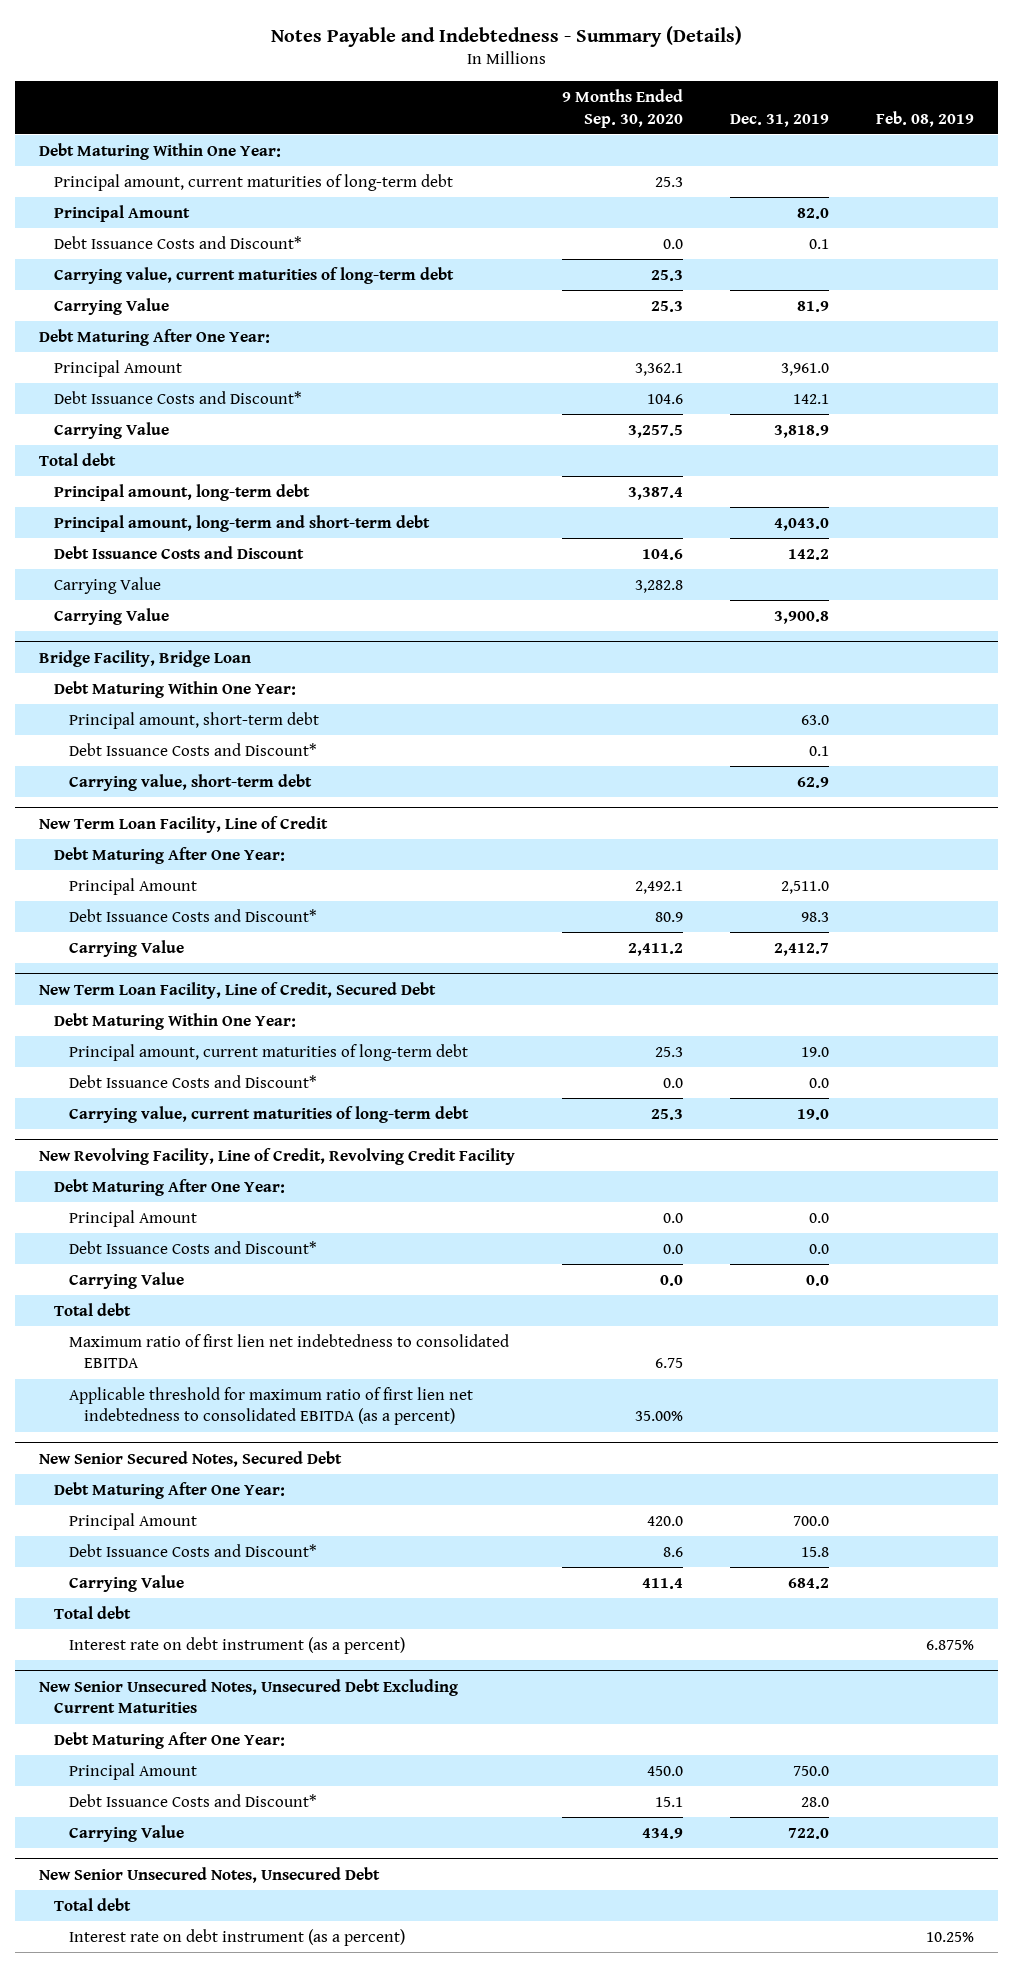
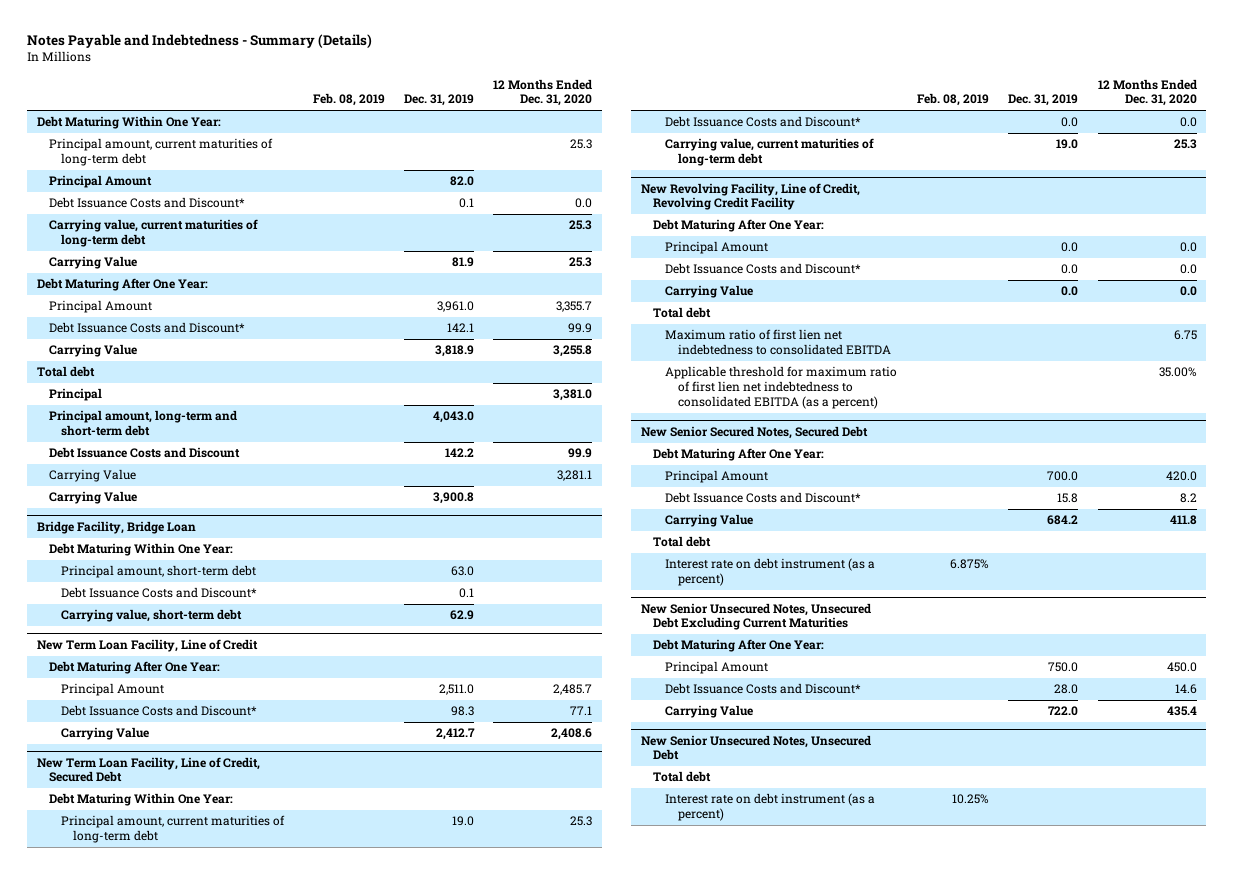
- | 9 Months Ended Sep. 30, 2020 | Dec. 31, 2019 | Feb. 08, 2019
+ | Feb. 08, 2019 | Dec. 31, 2019 | 12 Months Ended Dec. 31, 2020
- Principal amount, long-term debt | 3,387.4 | |
+ Principal | | | 3,381.0

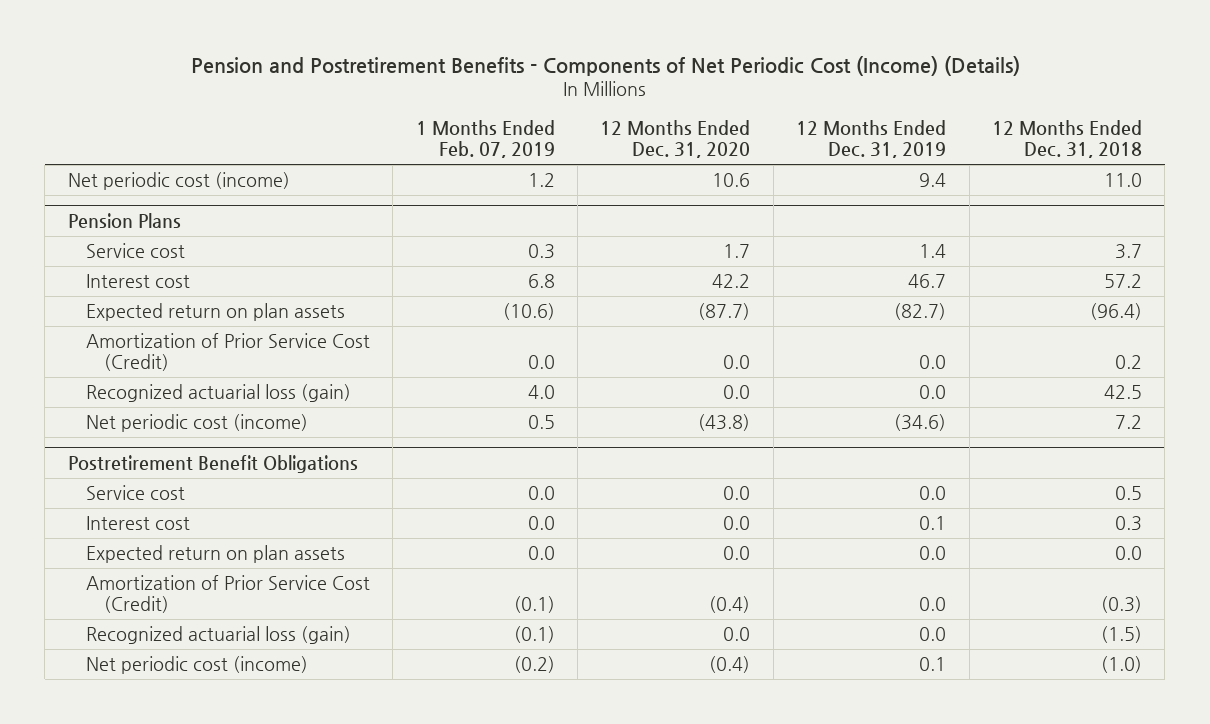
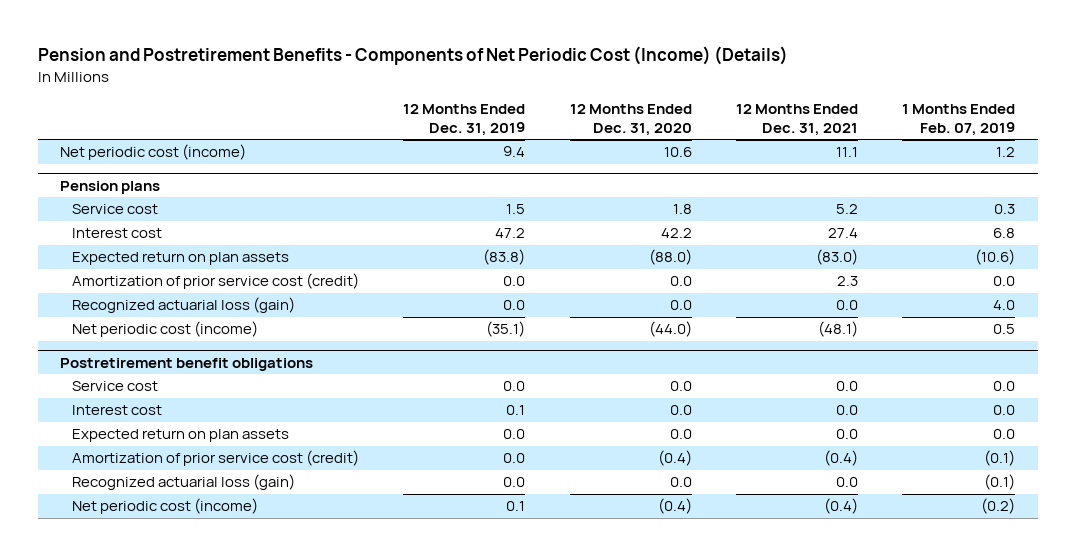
- | 1 Months Ended Feb. 07, 2019 | 12 Months Ended Dec. 31, 2020 | 12 Months Ended Dec. 31, 2019 | 12 Months Ended Dec. 31, 2018
+ | 12 Months Ended Dec. 31, 2019 | 12 Months Ended Dec. 31, 2020 | 12 Months Ended Dec. 31, 2021 | 1 Months Ended Feb. 07, 2019
- Pension Plans
- Service cost | 0.3 | 1.7 | 1.4 | 3.7
- Interest cost | 6.8 | 42.2 | 46.7 | 57.2
- Expected return on plan assets | (10.6) | (87.7) | (82.7) | (96.4)
- Amortization of Prior Service Cost (Credit) | 0.0 | 0.0 | 0.0 | 0.2
+ Pension plans
+ Service cost | 1.5 | 1.8 | 5.2 | 0.3
+ Interest cost | 47.2 | 42.2 | 27.4 | 6.8
+ Expected return on plan assets | (83.8) | (88.0) | (83.0) | (10.6)
+ Amortization of prior service cost (credit) | 0.0 | 0.0 | 2.3 | 0.0
- Net periodic cost (income) | 0.5 | (43.8) | (34.6) | 7.2
- Postretirement Benefit Obligations
+ Net periodic cost (income) | (35.1) | (44.0) | (48.1) | 0.5
+ Postretirement benefit obligations
- Amortization of Prior Service Cost (Credit) | (0.1) | (0.4) | 0.0 | (0.3)
+ Amortization of prior service cost (credit) | 0.0 | (0.4) | (0.4) | (0.1)

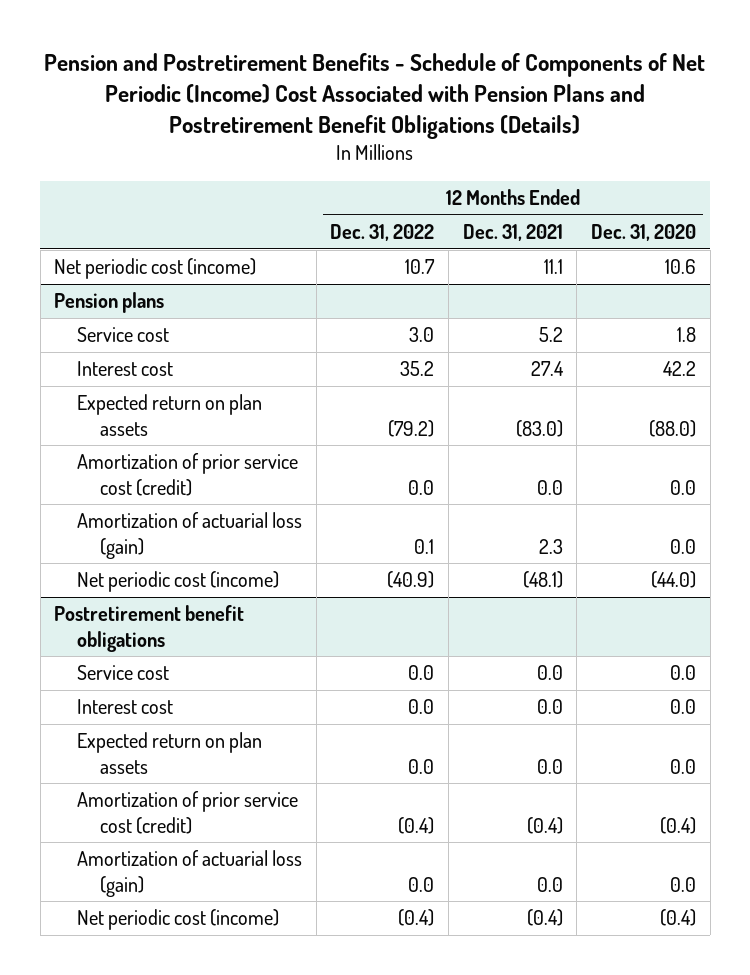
- Pension and Postretirement Benefits - Components of Net Periodic Cost (Income) (Details)
+ Pension and Postretirement Benefits - Schedule of Components of Net Periodic (Income) Cost Associated with Pension Plans and Postretirement Benefit Obligations (Details)
- | 12 Months Ended Dec. 31, 2019 | 12 Months Ended Dec. 31, 2020 | 12 Months Ended Dec. 31, 2021 | 1 Months Ended Feb. 07, 2019
+ | 12 Months Ended Dec. 31, 2022 | 12 Months Ended Dec. 31, 2021 | 12 Months Ended Dec. 31, 2020
@ Pension plans
- Amortization of prior service cost (credit) | 0.0 | 0.0 | 2.3 | 0.0
- Recognized actuarial loss (gain) | 0.0 | 0.0 | 0.0 | 4.0
+ Amortization of prior service cost (credit) | 0.0 | 0.0 | 0.0
+ Amortization of actuarial loss (gain) | 0.1 | 2.3 | 0.0
@ Postretirement benefit obligations
- Recognized actuarial loss (gain) | 0.0 | 0.0 | 0.0 | (0.1)
+ Amortization of actuarial loss (gain) | 0.0 | 0.0 | 0.0

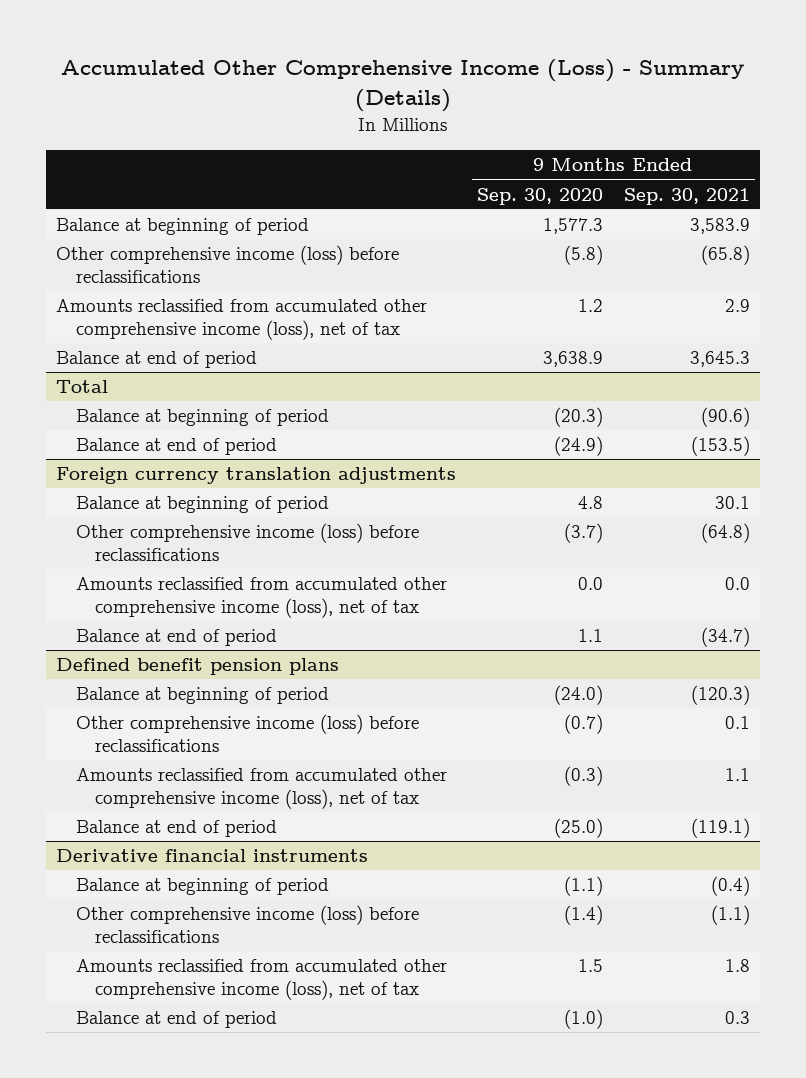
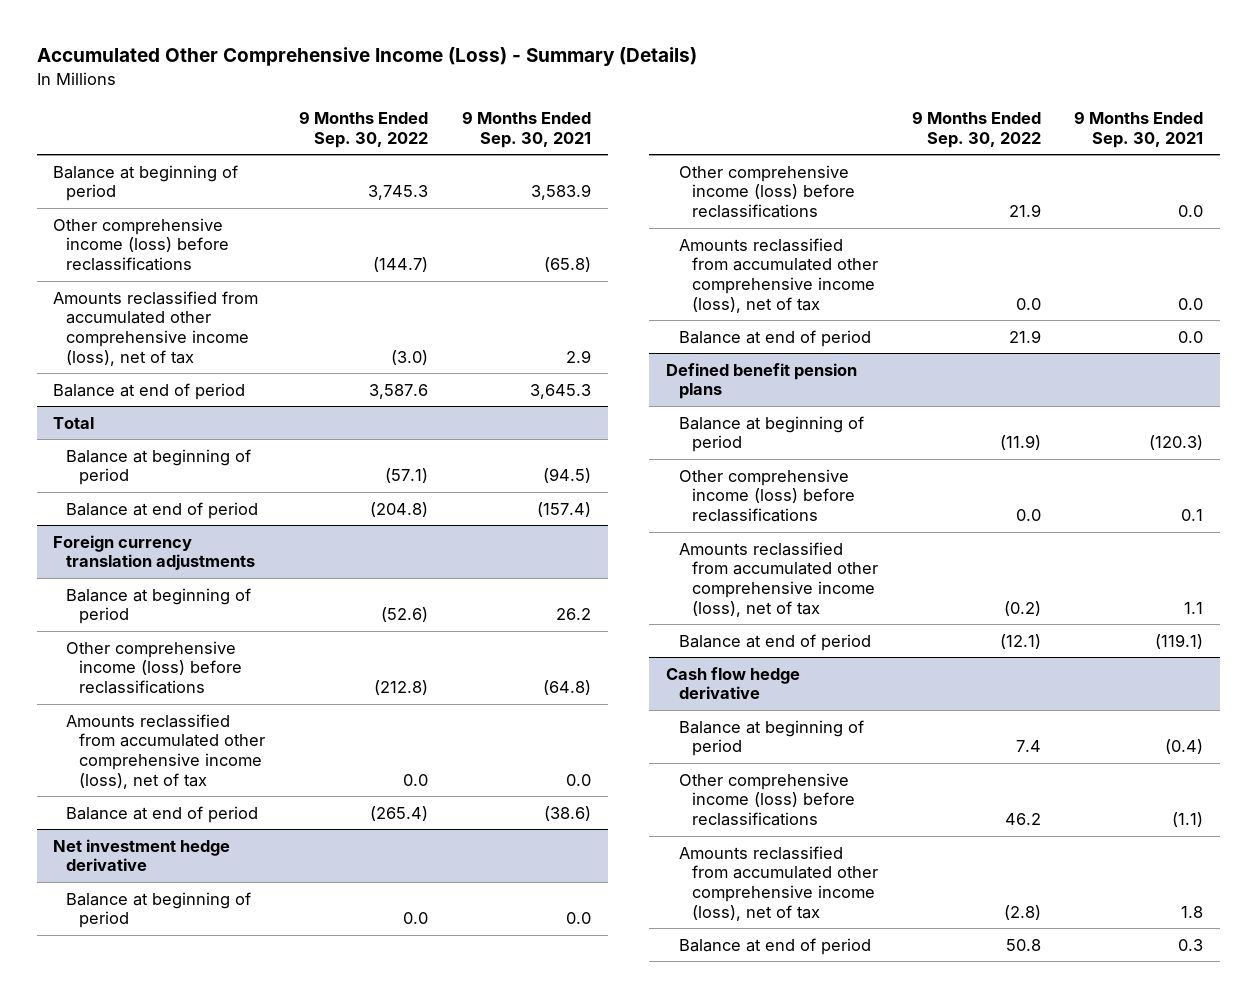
- | 9 Months Ended Sep. 30, 2020 | 9 Months Ended Sep. 30, 2021
+ | 9 Months Ended Sep. 30, 2022 | 9 Months Ended Sep. 30, 2021
@ Total
- Balance at beginning of period | (20.3) | (90.6)
- Balance at end of period | (24.9) | (153.5)
+ Balance at beginning of period | (57.1) | (94.5)
+ Balance at end of period | (204.8) | (157.4)
@ Foreign currency translation adjustments
- Balance at beginning of period | 4.8 | 30.1
+ Balance at beginning of period | (52.6) | 26.2
- Balance at end of period | 1.1 | (34.7)
+ Balance at end of period | (265.4) | (38.6)
+ Net investment hedge derivative
+ Balance at beginning of period | 0.0 | 0.0
+ Other comprehensive income (loss) before reclassifications | 21.9 | 0.0
+ Amounts reclassified from accumulated other comprehensive income (loss), net of tax | 0.0 | 0.0
+ Balance at end of period | 21.9 | 0.0
- Derivative financial instruments
+ Cash flow hedge derivative

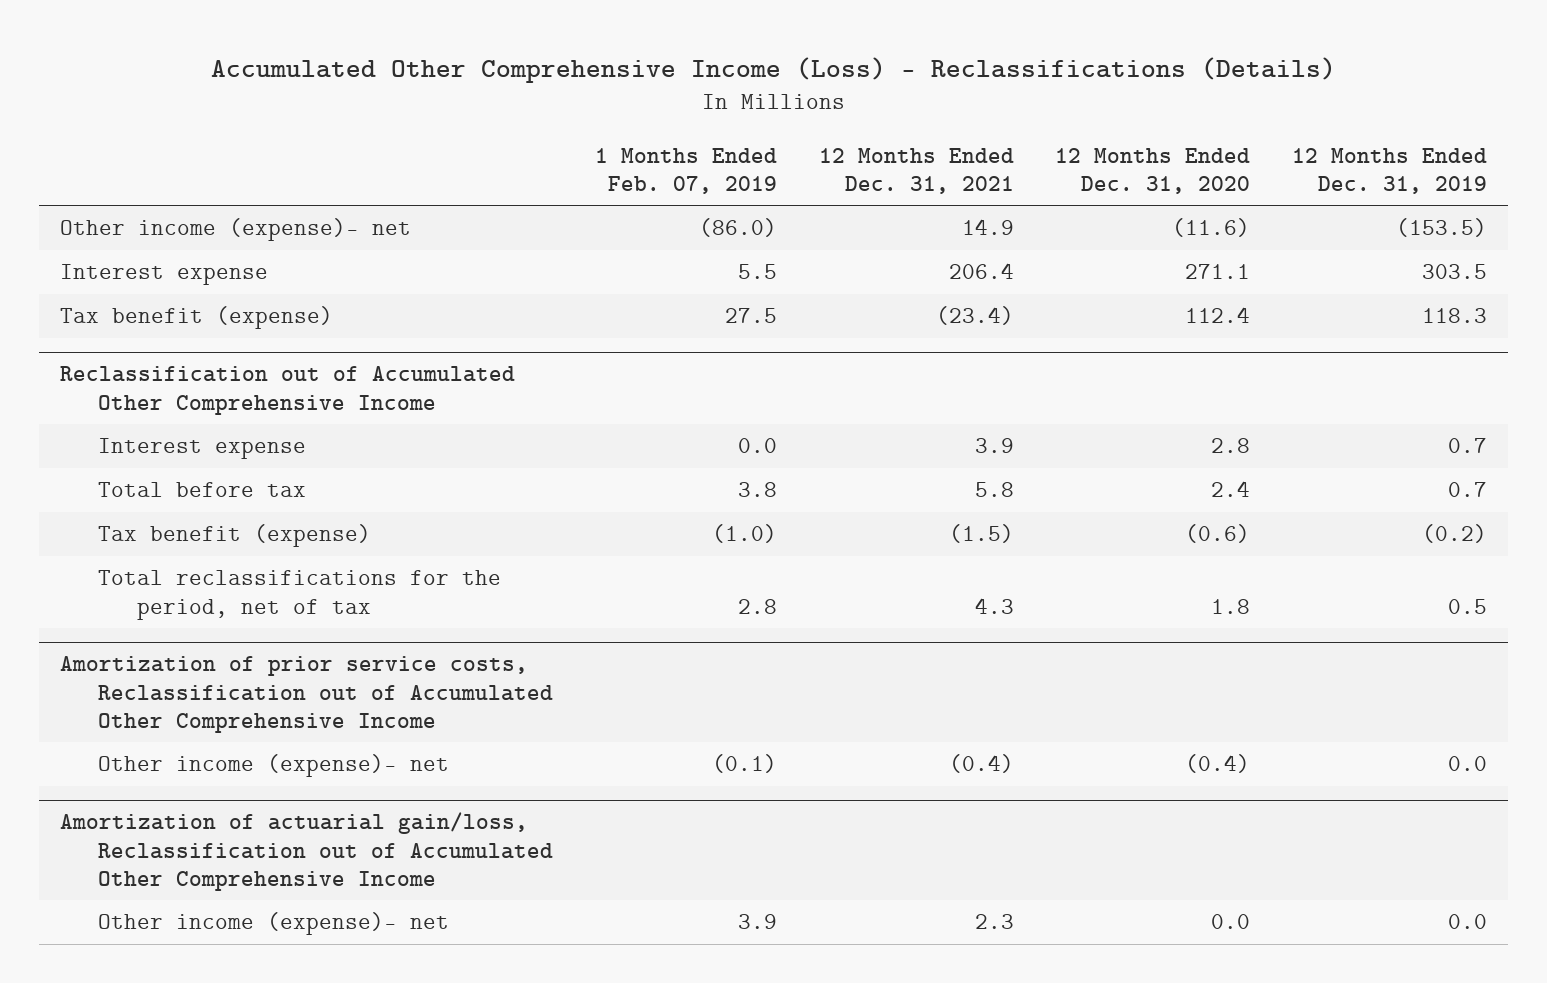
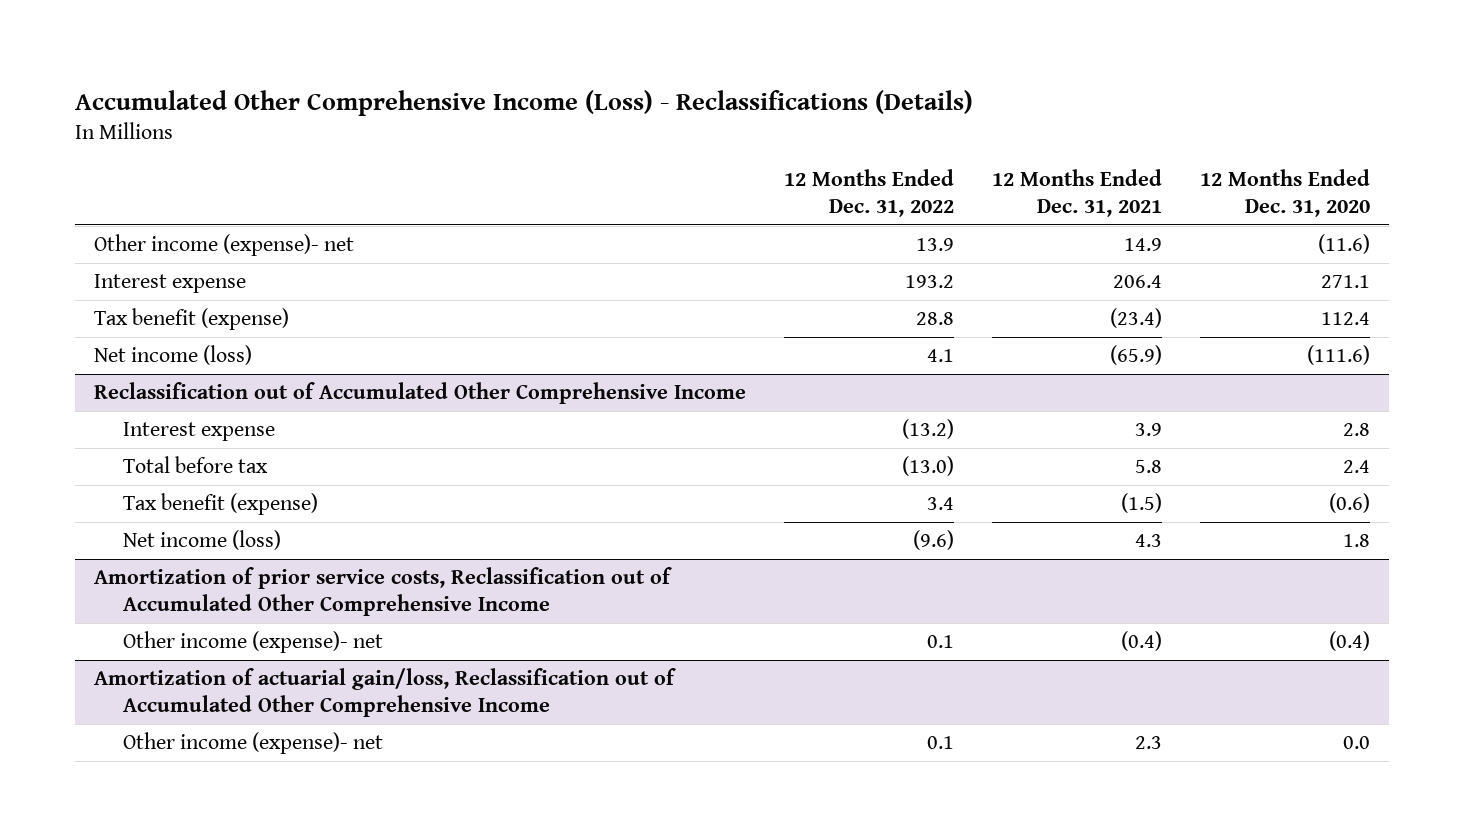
- | 1 Months Ended Feb. 07, 2019 | 12 Months Ended Dec. 31, 2021 | 12 Months Ended Dec. 31, 2020 | 12 Months Ended Dec. 31, 2019
+ | 12 Months Ended Dec. 31, 2022 | 12 Months Ended Dec. 31, 2021 | 12 Months Ended Dec. 31, 2020
+ Net income (loss) | 4.1 | (65.9) | (111.6)
@ Reclassification out of Accumulated Other Comprehensive Income
- Total reclassifications for the period, net of tax | 2.8 | 4.3 | 1.8 | 0.5
+ Net income (loss) | (9.6) | 4.3 | 1.8

